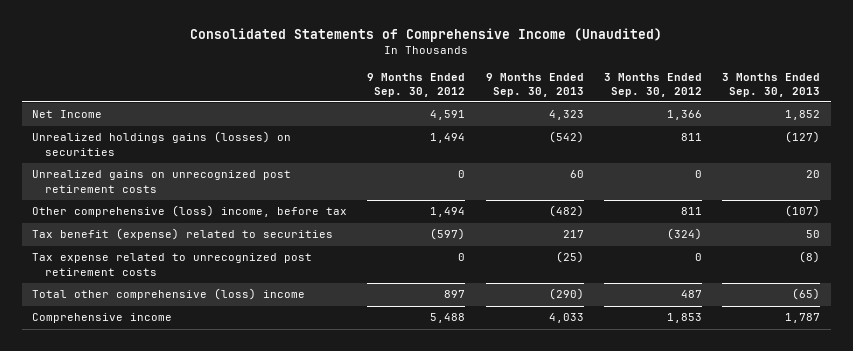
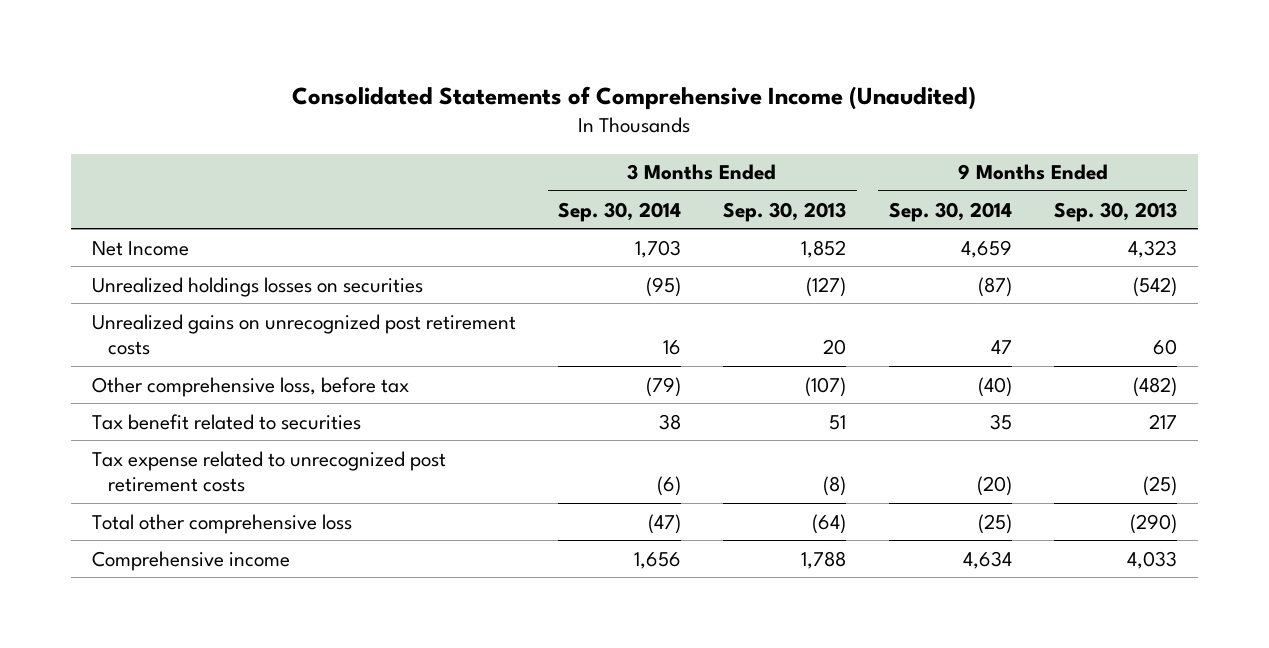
- | 9 Months Ended Sep. 30, 2012 | 9 Months Ended Sep. 30, 2013 | 3 Months Ended Sep. 30, 2012 | 3 Months Ended Sep. 30, 2013
+ | 3 Months Ended Sep. 30, 2014 | 3 Months Ended Sep. 30, 2013 | 9 Months Ended Sep. 30, 2014 | 9 Months Ended Sep. 30, 2013
- Unrealized holdings gains (losses) on securities | 1,494 | (542) | 811 | (127)
+ Unrealized holdings losses on securities | (95) | (127) | (87) | (542)
- Other comprehensive (loss) income, before tax | 1,494 | (482) | 811 | (107)
- Tax benefit (expense) related to securities | (597) | 217 | (324) | 50
+ Other comprehensive loss, before tax | (79) | (107) | (40) | (482)
+ Tax benefit related to securities | 38 | 51 | 35 | 217
- Total other comprehensive (loss) income | 897 | (290) | 487 | (65)
- Comprehensive income | 5,488 | 4,033 | 1,853 | 1,787
+ Total other comprehensive loss | (47) | (64) | (25) | (290)
+ Comprehensive income | 1,656 | 1,788 | 4,634 | 4,033

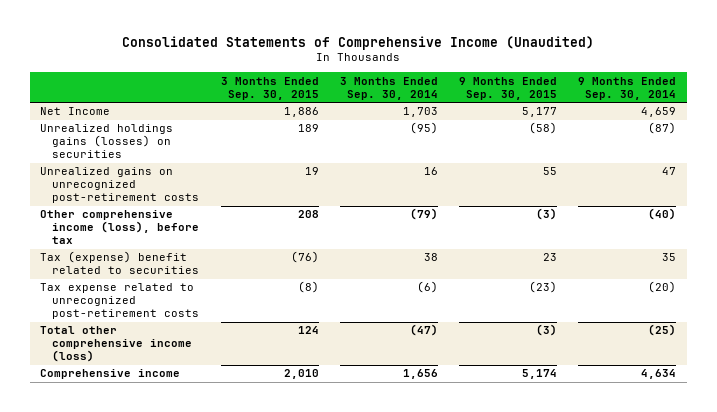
- | 3 Months Ended Sep. 30, 2014 | 3 Months Ended Sep. 30, 2013 | 9 Months Ended Sep. 30, 2014 | 9 Months Ended Sep. 30, 2013
+ | 3 Months Ended Sep. 30, 2015 | 3 Months Ended Sep. 30, 2014 | 9 Months Ended Sep. 30, 2015 | 9 Months Ended Sep. 30, 2014
- Unrealized holdings losses on securities | (95) | (127) | (87) | (542)
- Unrealized gains on unrecognized post retirement costs | 16 | 20 | 47 | 60
- Other comprehensive loss, before tax | (79) | (107) | (40) | (482)
- Tax benefit related to securities | 38 | 51 | 35 | 217
- Tax expense related to unrecognized post retirement costs | (6) | (8) | (20) | (25)
- Total other comprehensive loss | (47) | (64) | (25) | (290)
+ Unrealized holdings gains (losses) on securities | 189 | (95) | (58) | (87)
+ Unrealized gains on unrecognized post-retirement costs | 19 | 16 | 55 | 47
+ Other comprehensive income (loss), before tax | 208 | (79) | (3) | (40)
+ Tax (expense) benefit related to securities | (76) | 38 | 23 | 35
+ Tax expense related to unrecognized post-retirement costs | (8) | (6) | (23) | (20)
+ Total other comprehensive income (loss) | 124 | (47) | (3) | (25)

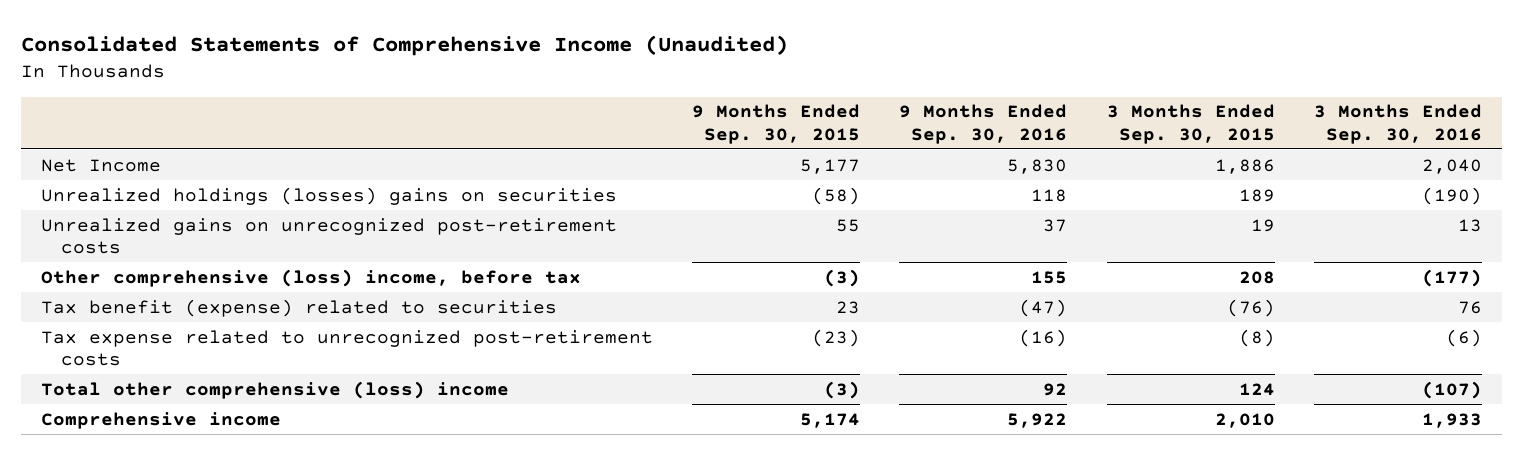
- | 3 Months Ended Sep. 30, 2015 | 3 Months Ended Sep. 30, 2014 | 9 Months Ended Sep. 30, 2015 | 9 Months Ended Sep. 30, 2014
+ | 9 Months Ended Sep. 30, 2015 | 9 Months Ended Sep. 30, 2016 | 3 Months Ended Sep. 30, 2015 | 3 Months Ended Sep. 30, 2016
- Unrealized holdings gains (losses) on securities | 189 | (95) | (58) | (87)
+ Unrealized holdings (losses) gains on securities | (58) | 118 | 189 | (190)
- Other comprehensive income (loss), before tax | 208 | (79) | (3) | (40)
- Tax (expense) benefit related to securities | (76) | 38 | 23 | 35
+ Other comprehensive (loss) income, before tax | (3) | 155 | 208 | (177)
+ Tax benefit (expense) related to securities | 23 | (47) | (76) | 76
- Total other comprehensive income (loss) | 124 | (47) | (3) | (25)
+ Total other comprehensive (loss) income | (3) | 92 | 124 | (107)

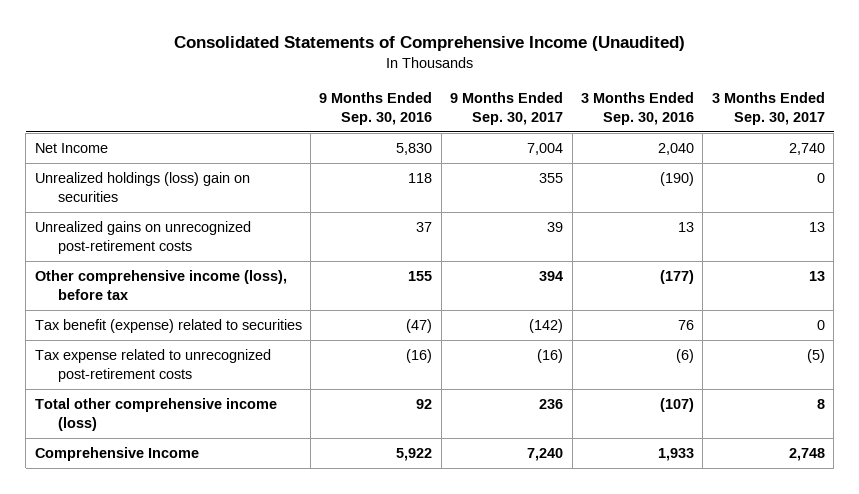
- | 9 Months Ended Sep. 30, 2015 | 9 Months Ended Sep. 30, 2016 | 3 Months Ended Sep. 30, 2015 | 3 Months Ended Sep. 30, 2016
+ | 9 Months Ended Sep. 30, 2016 | 9 Months Ended Sep. 30, 2017 | 3 Months Ended Sep. 30, 2016 | 3 Months Ended Sep. 30, 2017
- Unrealized holdings (losses) gains on securities | (58) | 118 | 189 | (190)
+ Unrealized holdings (loss) gain on securities | 118 | 355 | (190) | 0
- Other comprehensive (loss) income, before tax | (3) | 155 | 208 | (177)
+ Other comprehensive income (loss), before tax | 155 | 394 | (177) | 13
- Total other comprehensive (loss) income | (3) | 92 | 124 | (107)
- Comprehensive income | 5,174 | 5,922 | 2,010 | 1,933
+ Total other comprehensive income (loss) | 92 | 236 | (107) | 8
+ Comprehensive Income | 5,922 | 7,240 | 1,933 | 2,748

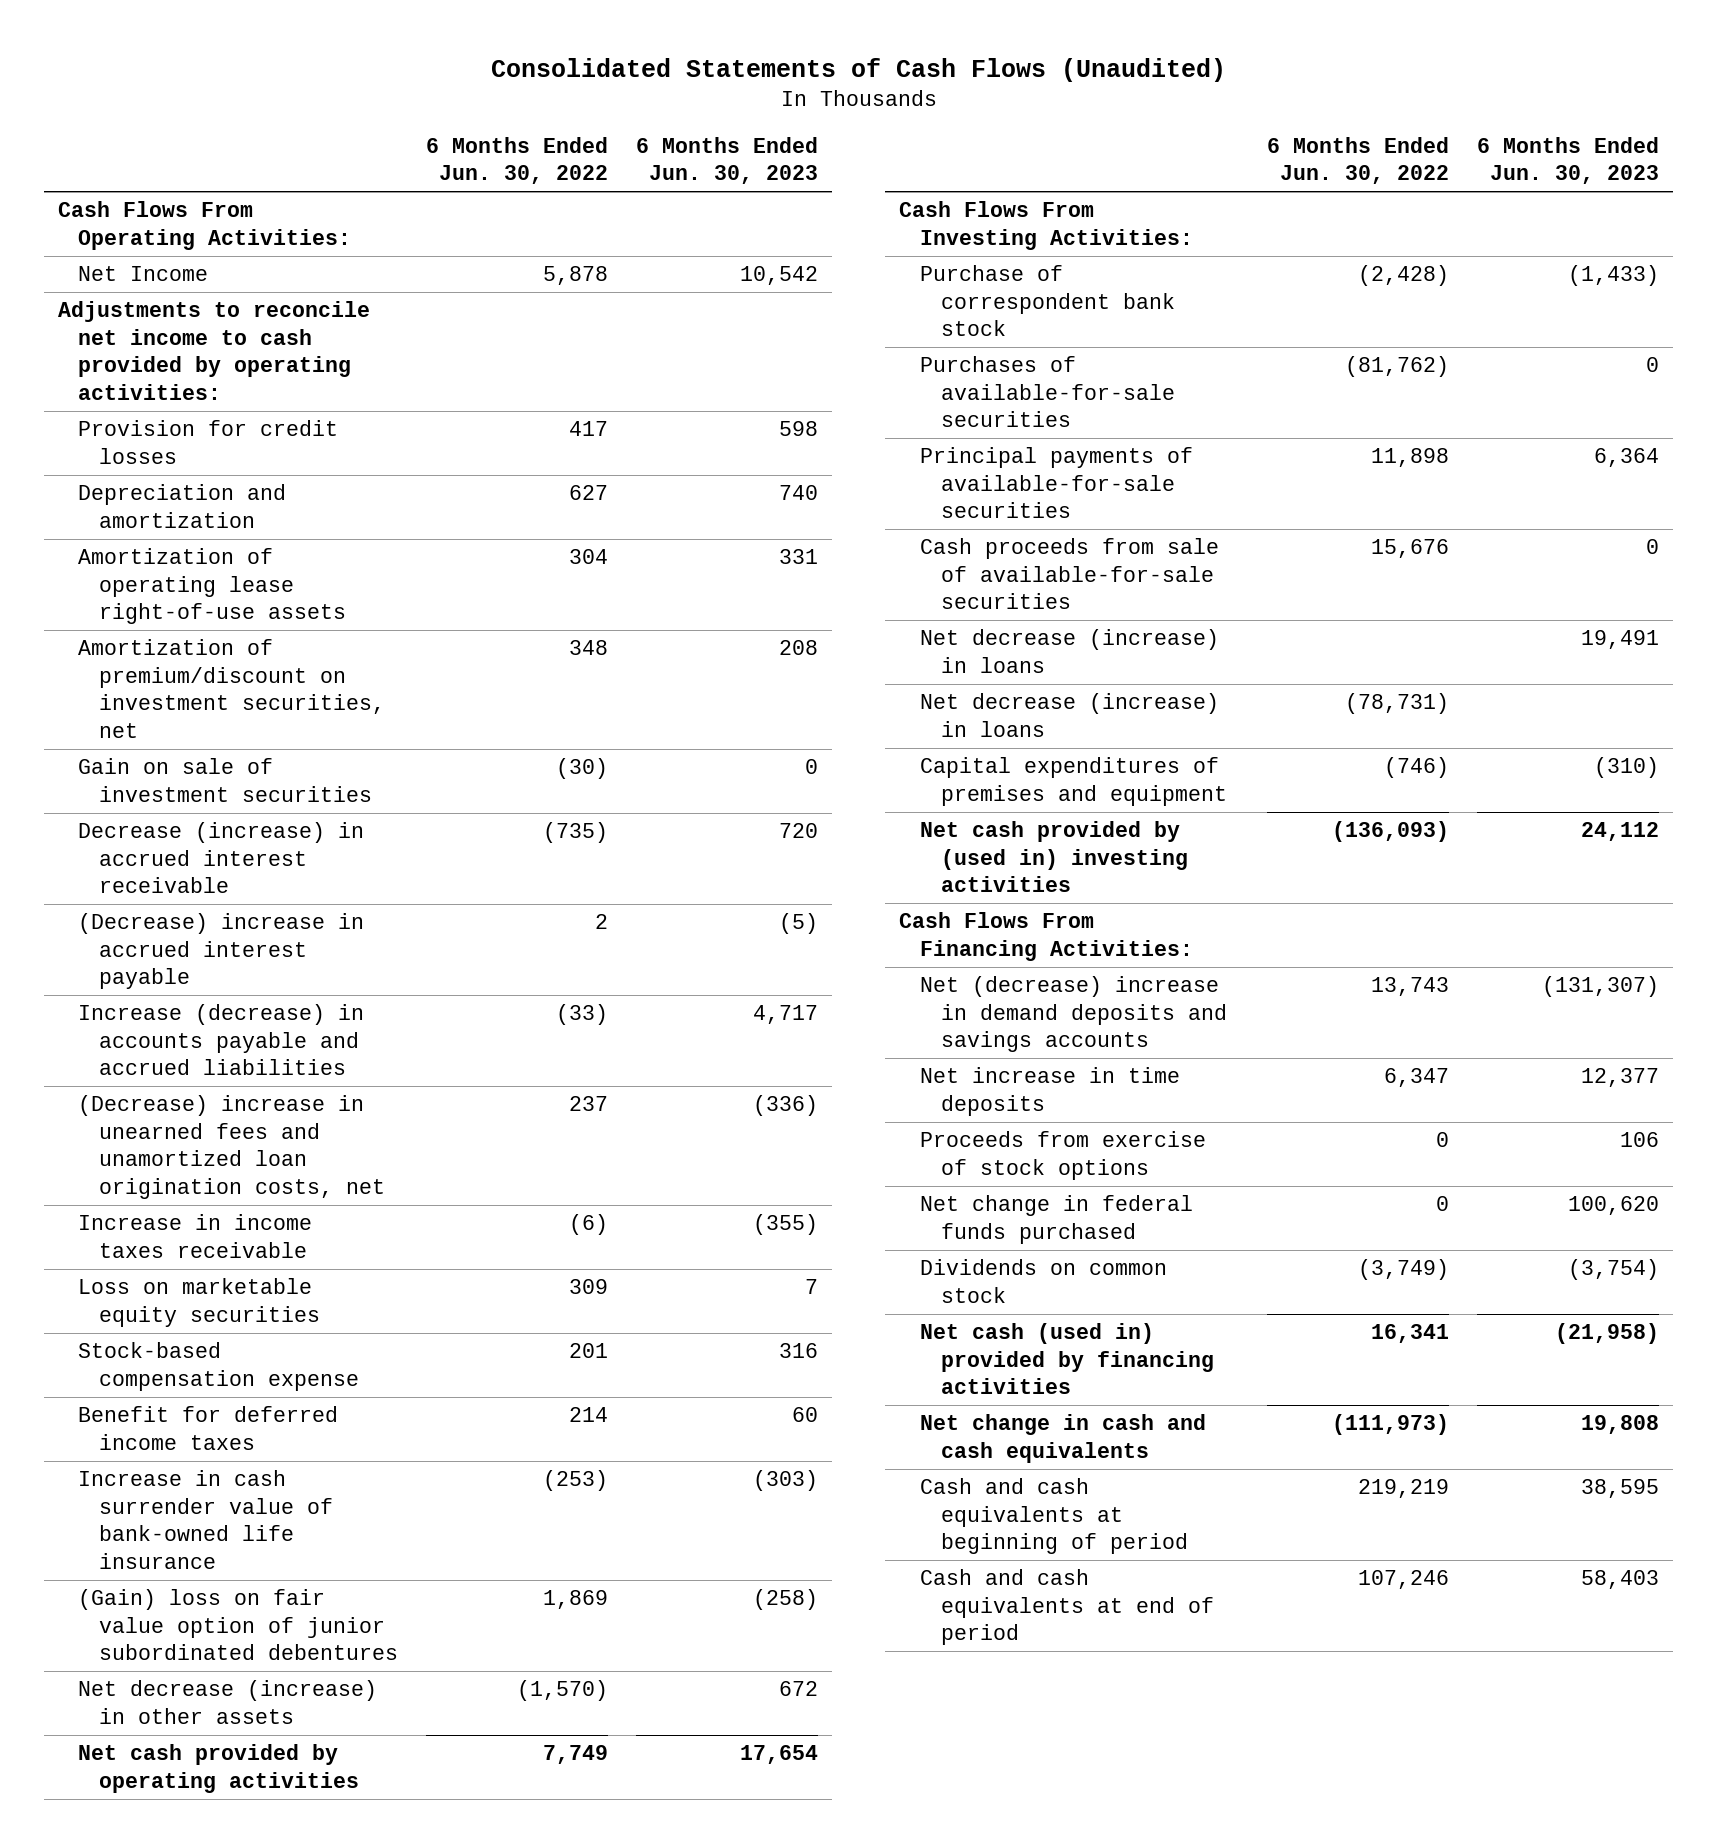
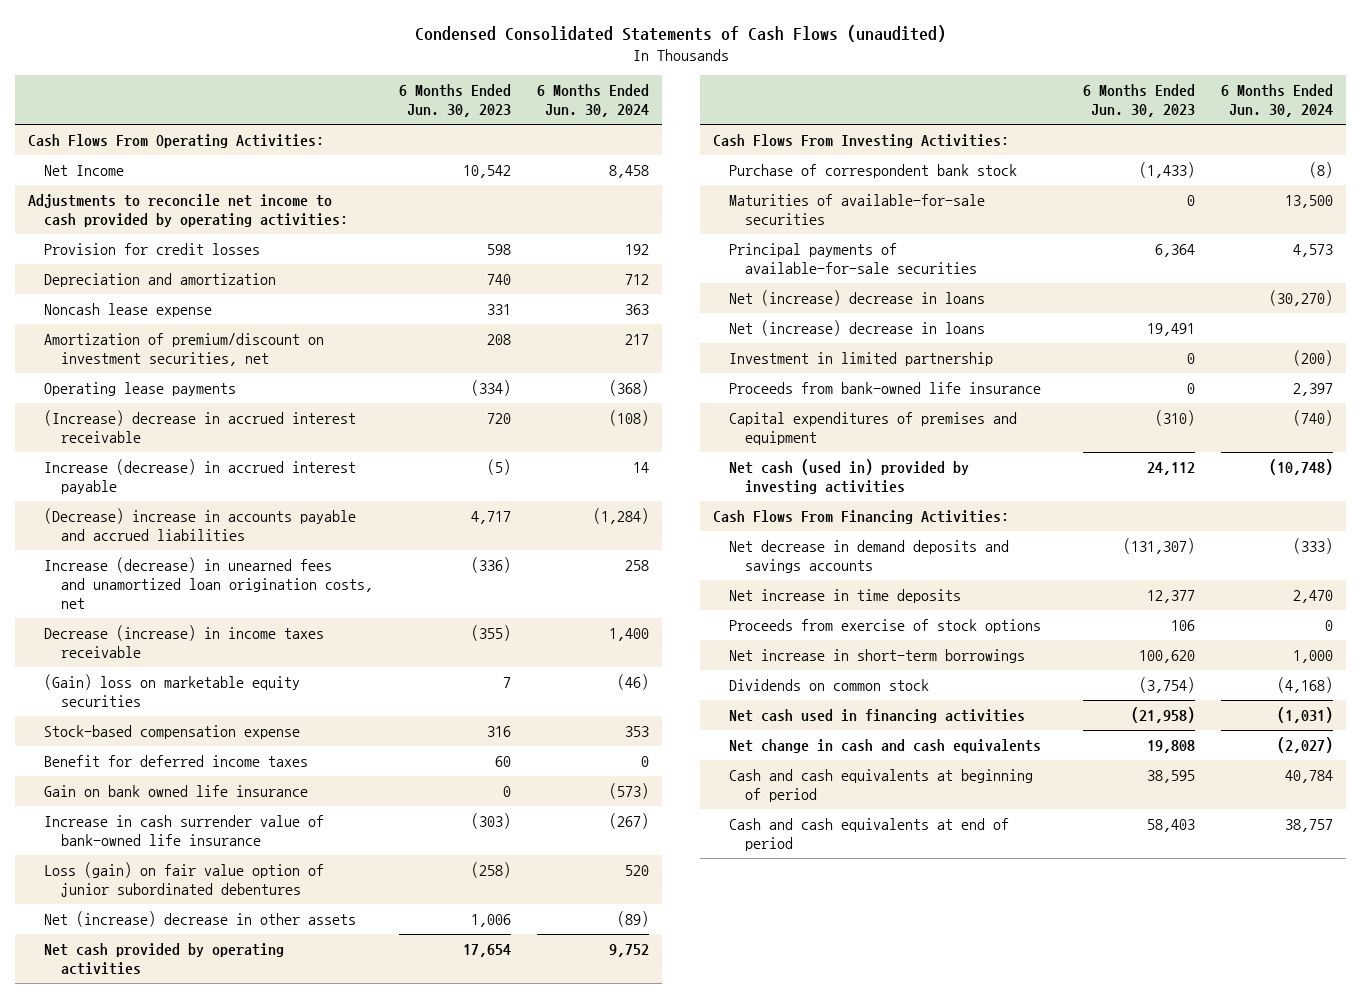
- Consolidated Statements of Cash Flows (Unaudited)
+ Condensed Consolidated Statements of Cash Flows (unaudited)
- | 6 Months Ended Jun. 30, 2022 | 6 Months Ended Jun. 30, 2023
+ | 6 Months Ended Jun. 30, 2023 | 6 Months Ended Jun. 30, 2024
- Amortization of operating lease right-of-use assets | 304 | 331
+ Noncash lease expense | 331 | 363
- Gain on sale of investment securities | (30) | 0
- Decrease (increase) in accrued interest receivable | (735) | 720
- (Decrease) increase in accrued interest payable | 2 | (5)
- Increase (decrease) in accounts payable and accrued liabilities | (33) | 4,717
- (Decrease) increase in unearned fees and unamortized loan origination costs, net | 237 | (336)
- Increase in income taxes receivable | (6) | (355)
- Loss on marketable equity securities | 309 | 7
+ Operating lease payments | (334) | (368)
+ (Increase) decrease in accrued interest receivable | 720 | (108)
+ Increase (decrease) in accrued interest payable | (5) | 14
+ (Decrease) increase in accounts payable and accrued liabilities | 4,717 | (1,284)
+ Increase (decrease) in unearned fees and unamortized loan origination costs, net | (336) | 258
+ Decrease (increase) in income taxes receivable | (355) | 1,400
+ (Gain) loss on marketable equity securities | 7 | (46)
+ Gain on bank owned life insurance | 0 | (573)
- (Gain) loss on fair value option of junior subordinated debentures | 1,869 | (258)
- Net decrease (increase) in other assets | (1,570) | 672
+ Loss (gain) on fair value option of junior subordinated debentures | (258) | 520
+ Net (increase) decrease in other assets | 1,006 | (89)
- Purchases of available-for-sale securities | (81,762) | 0
+ Maturities of available-for-sale securities | 0 | 13,500
- Cash proceeds from sale of available-for-sale securities | 15,676 | 0
- Net decrease (increase) in loans | | 19,491
- Net decrease (increase) in loans | (78,731) |
+ Net (increase) decrease in loans | | (30,270)
+ Net (increase) decrease in loans | 19,491 |
+ Investment in limited partnership | 0 | (200)
+ Proceeds from bank-owned life insurance | 0 | 2,397
- Net cash provided by (used in) investing activities | (136,093) | 24,112
+ Net cash (used in) provided by investing activities | 24,112 | (10,748)
- Net (decrease) increase in demand deposits and savings accounts | 13,743 | (131,307)
+ Net decrease in demand deposits and savings accounts | (131,307) | (333)
- Net change in federal funds purchased | 0 | 100,620
+ Net increase in short-term borrowings | 100,620 | 1,000
- Net cash (used in) provided by financing activities | 16,341 | (21,958)
+ Net cash used in financing activities | (21,958) | (1,031)

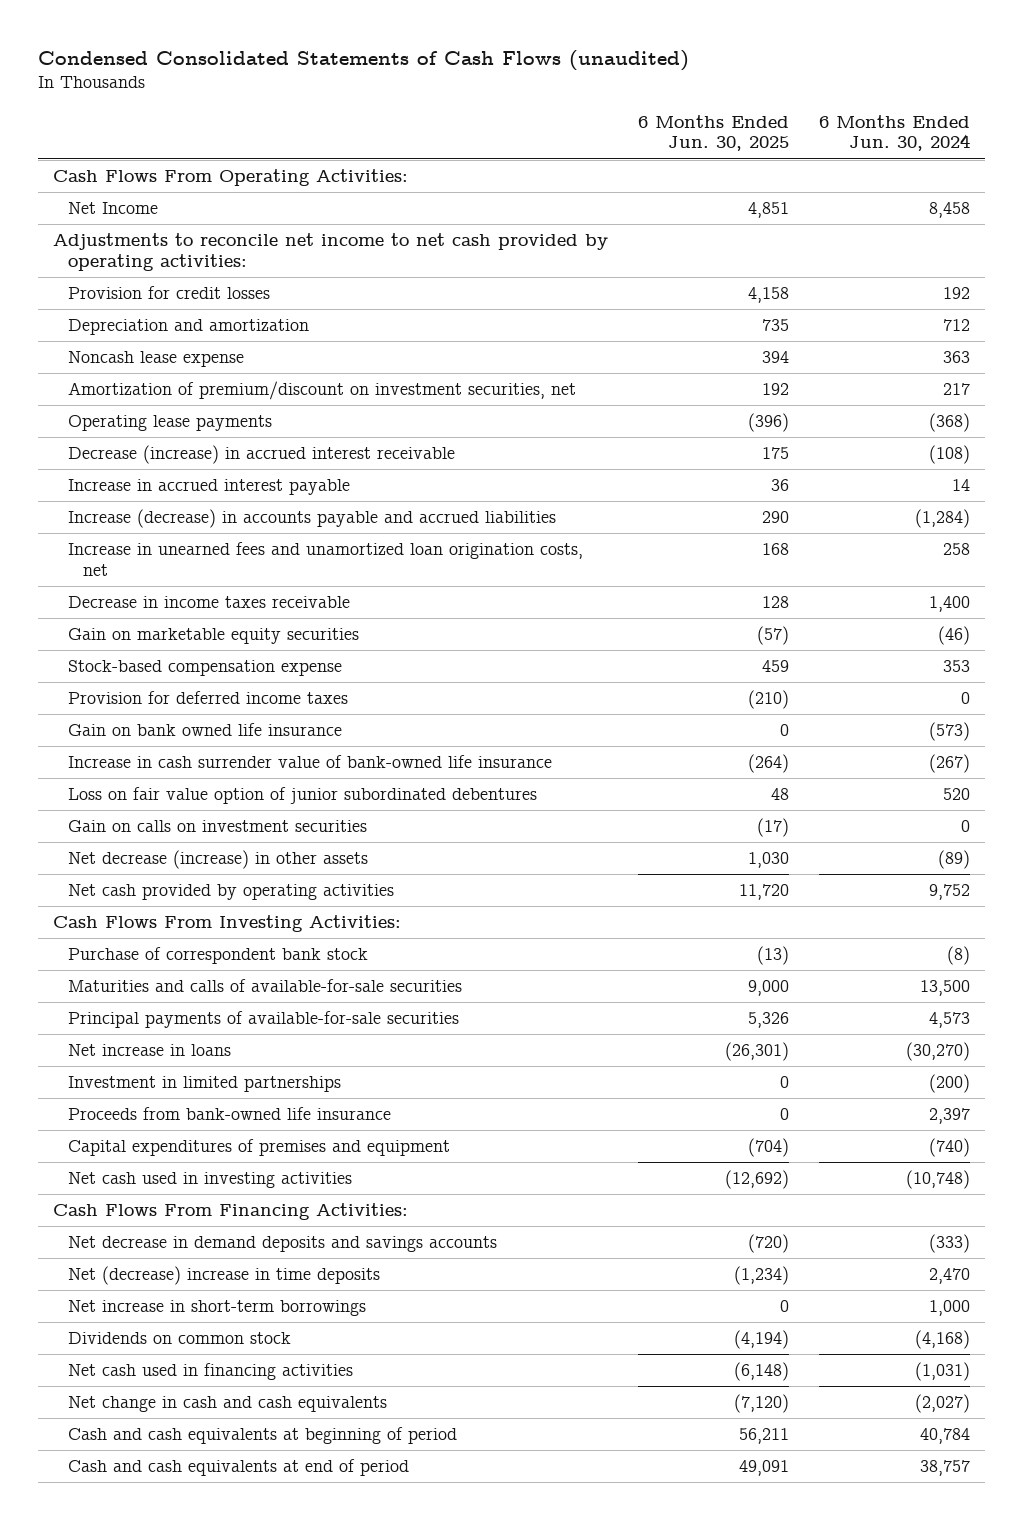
- | 6 Months Ended Jun. 30, 2023 | 6 Months Ended Jun. 30, 2024
+ | 6 Months Ended Jun. 30, 2025 | 6 Months Ended Jun. 30, 2024
- Adjustments to reconcile net income to cash provided by operating activities:
+ Adjustments to reconcile net income to net cash provided by operating activities:
- (Increase) decrease in accrued interest receivable | 720 | (108)
- Increase (decrease) in accrued interest payable | (5) | 14
- (Decrease) increase in accounts payable and accrued liabilities | 4,717 | (1,284)
- Increase (decrease) in unearned fees and unamortized loan origination costs, net | (336) | 258
- Decrease (increase) in income taxes receivable | (355) | 1,400
- (Gain) loss on marketable equity securities | 7 | (46)
+ Decrease (increase) in accrued interest receivable | 175 | (108)
+ Increase in accrued interest payable | 36 | 14
+ Increase (decrease) in accounts payable and accrued liabilities | 290 | (1,284)
+ Increase in unearned fees and unamortized loan origination costs, net | 168 | 258
+ Decrease in income taxes receivable | 128 | 1,400
+ Gain on marketable equity securities | (57) | (46)
- Benefit for deferred income taxes | 60 | 0
+ Provision for deferred income taxes | (210) | 0
- Loss (gain) on fair value option of junior subordinated debentures | (258) | 520
- Net (increase) decrease in other assets | 1,006 | (89)
+ Loss on fair value option of junior subordinated debentures | 48 | 520
+ Gain on calls on investment securities | (17) | 0
+ Net decrease (increase) in other assets | 1,030 | (89)
- Maturities of available-for-sale securities | 0 | 13,500
+ Maturities and calls of available-for-sale securities | 9,000 | 13,500
- Net (increase) decrease in loans | | (30,270)
- Net (increase) decrease in loans | 19,491 |
- Investment in limited partnership | 0 | (200)
+ Net increase in loans | (26,301) | (30,270)
+ Investment in limited partnerships | 0 | (200)
- Net cash (used in) provided by investing activities | 24,112 | (10,748)
+ Net cash used in investing activities | (12,692) | (10,748)
- Net increase in time deposits | 12,377 | 2,470
- Proceeds from exercise of stock options | 106 | 0
+ Net (decrease) increase in time deposits | (1,234) | 2,470

